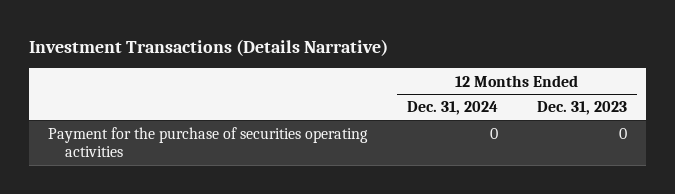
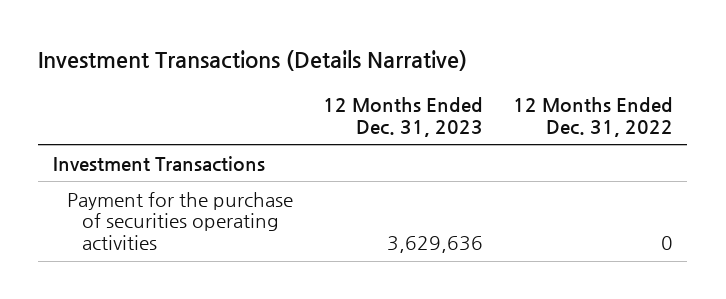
- | 12 Months Ended Dec. 31, 2024 | 12 Months Ended Dec. 31, 2023
+ | 12 Months Ended Dec. 31, 2023 | 12 Months Ended Dec. 31, 2022
- Payment for the purchase of securities operating activities | 0 | 0
+ Investment Transactions
+ Payment for the purchase of securities operating activities | 3,629,636 | 0

